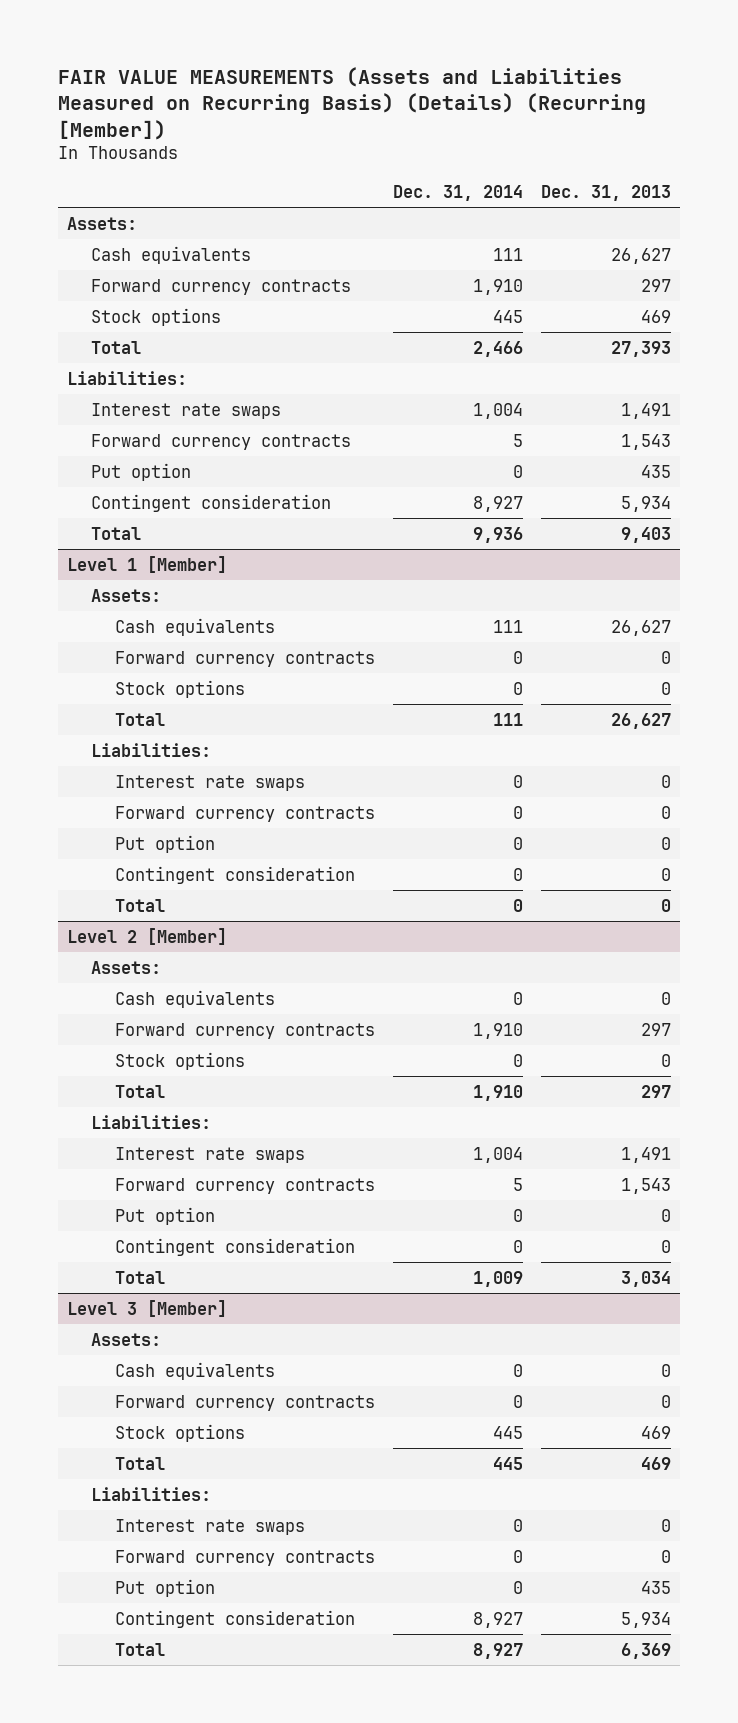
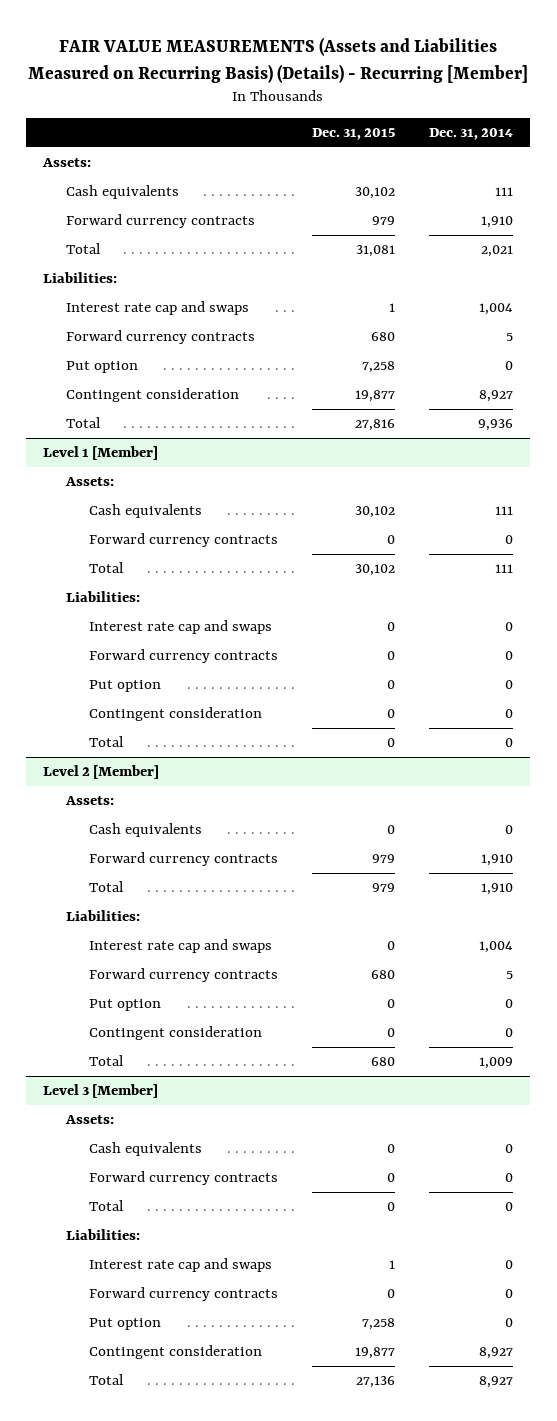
- FAIR VALUE MEASUREMENTS (Assets and Liabilities Measured on Recurring Basis) (Details) (Recurring [Member])
+ FAIR VALUE MEASUREMENTS (Assets and Liabilities Measured on Recurring Basis) (Details) - Recurring [Member]
- | Dec. 31, 2014 | Dec. 31, 2013
+ | Dec. 31, 2015 | Dec. 31, 2014
- Stock options | 445 | 469
- Total | 2,466 | 27,393
+ Total | 31,081 | 2,021
- Interest rate swaps | 1,004 | 1,491
+ Interest rate cap and swaps | 1 | 1,004
@ Level 1 [Member]
- Stock options | 0 | 0
- Interest rate swaps | 0 | 0
+ Interest rate cap and swaps | 0 | 0
@ Level 2 [Member]
- Stock options | 0 | 0
- Interest rate swaps | 1,004 | 1,491
+ Interest rate cap and swaps | 0 | 1,004
@ Level 3 [Member]
- Stock options | 445 | 469
- Total | 445 | 469
+ Total | 0 | 0
- Interest rate swaps | 0 | 0
+ Interest rate cap and swaps | 1 | 0

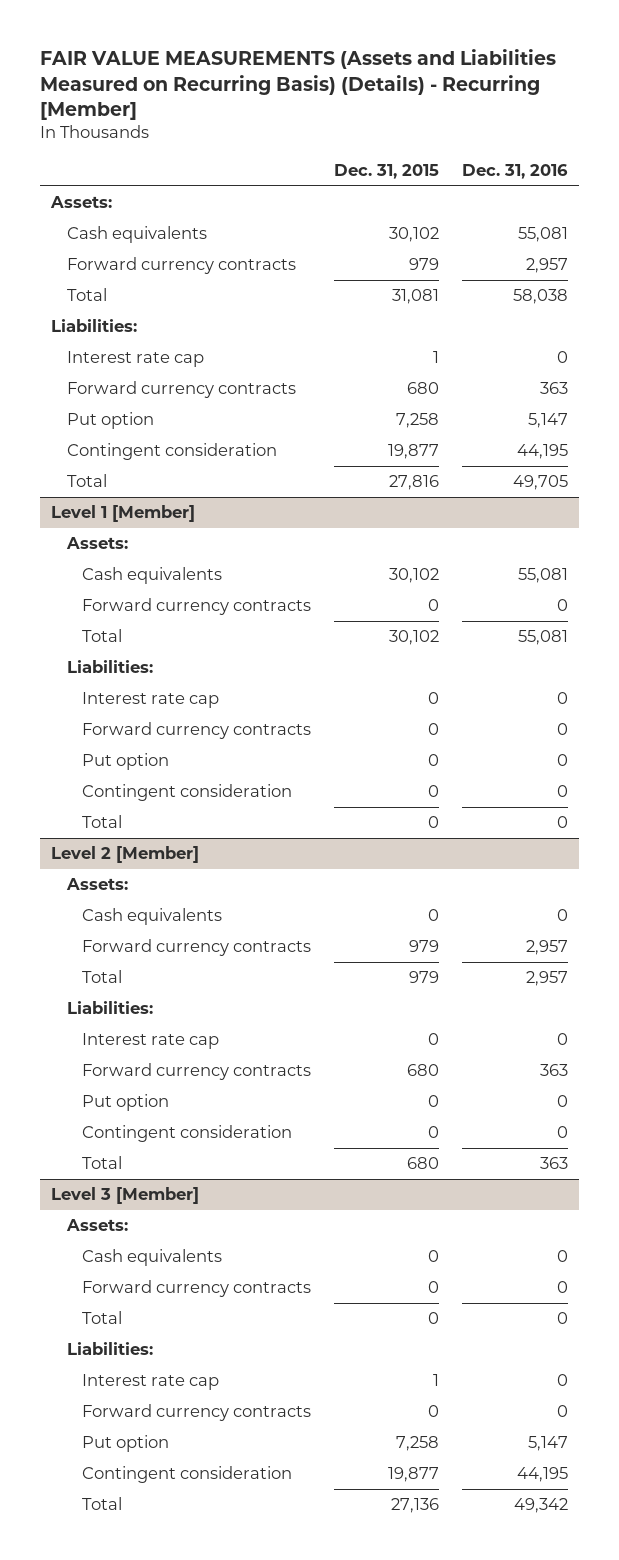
- | Dec. 31, 2015 | Dec. 31, 2014
+ | Dec. 31, 2015 | Dec. 31, 2016
- Interest rate cap and swaps | 1 | 1,004
+ Interest rate cap | 1 | 0
@ Level 1 [Member]
- Interest rate cap and swaps | 0 | 0
+ Interest rate cap | 0 | 0
@ Level 2 [Member]
- Interest rate cap and swaps | 0 | 1,004
+ Interest rate cap | 0 | 0
@ Level 3 [Member]
- Interest rate cap and swaps | 1 | 0
+ Interest rate cap | 1 | 0

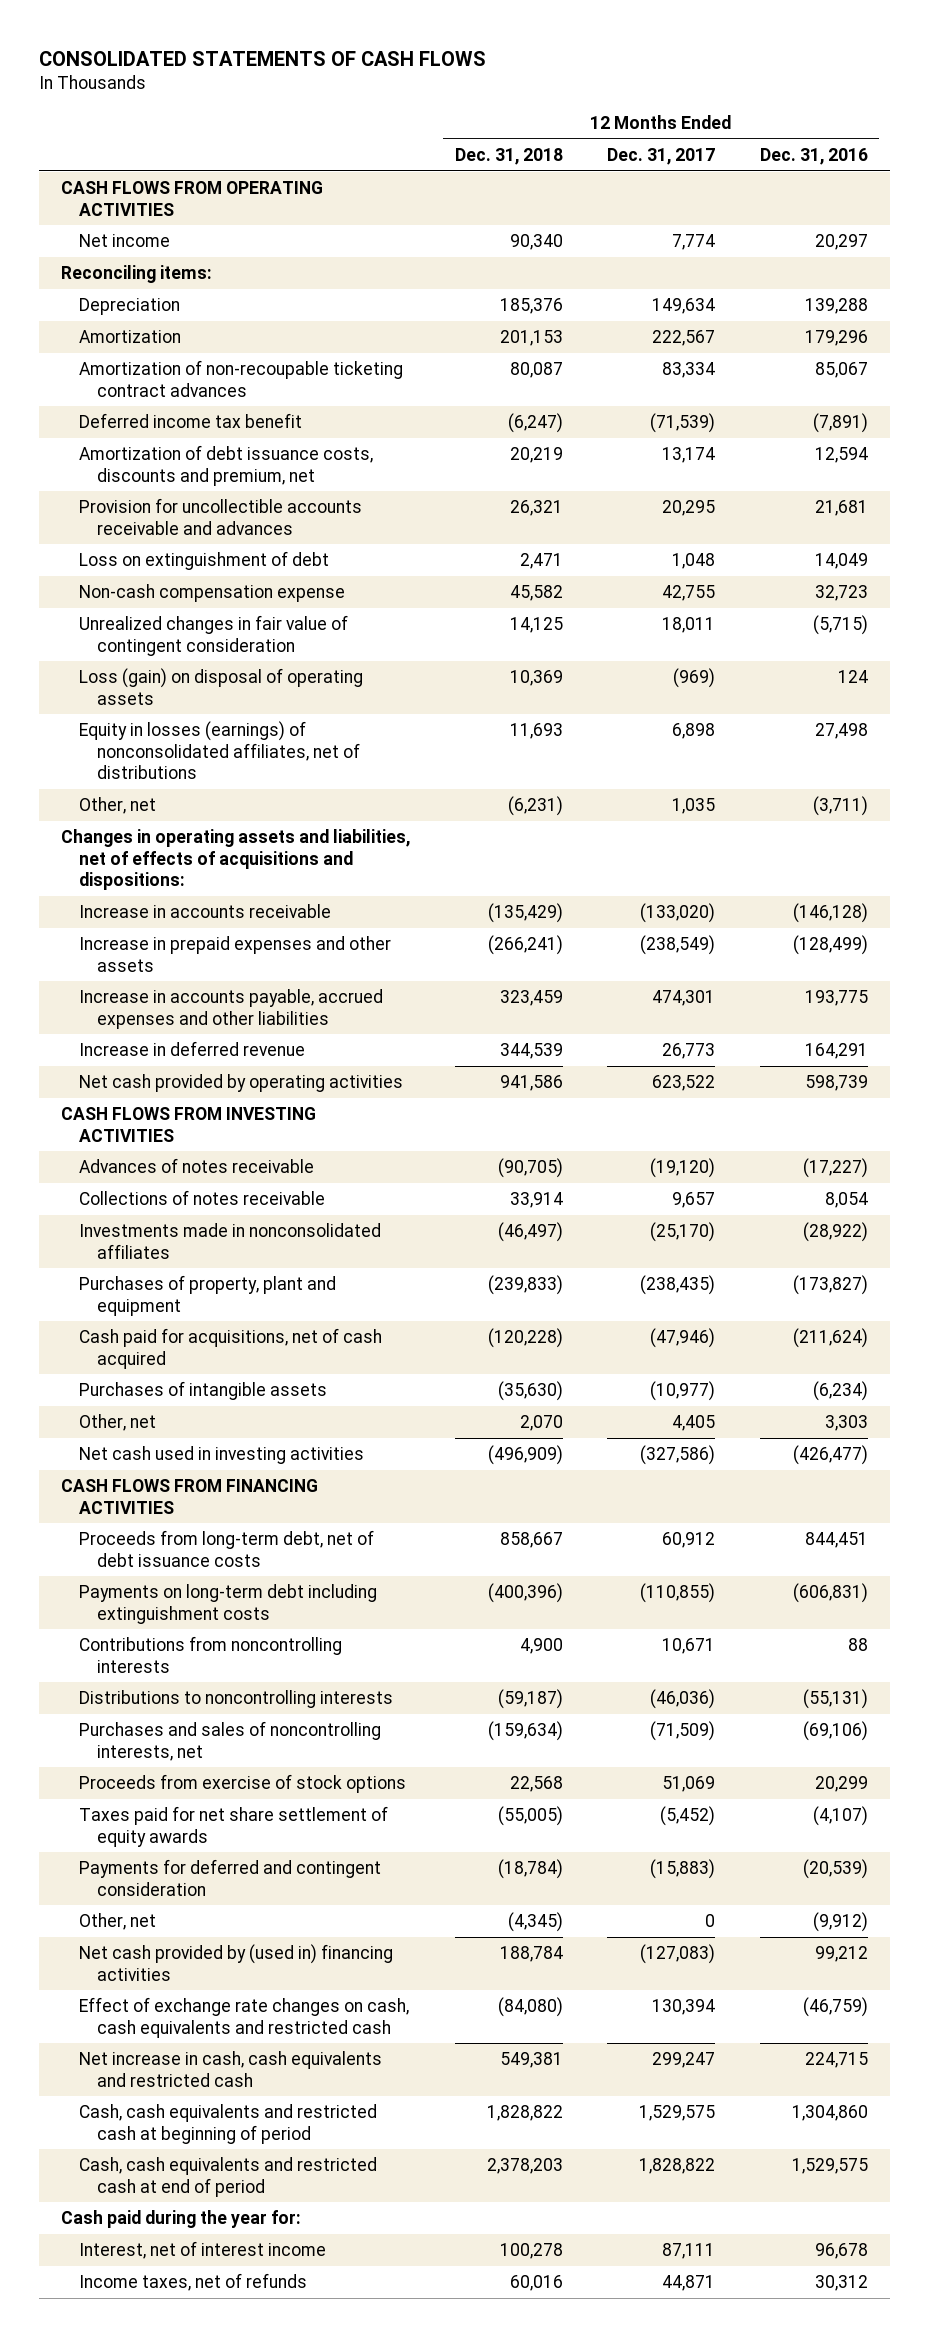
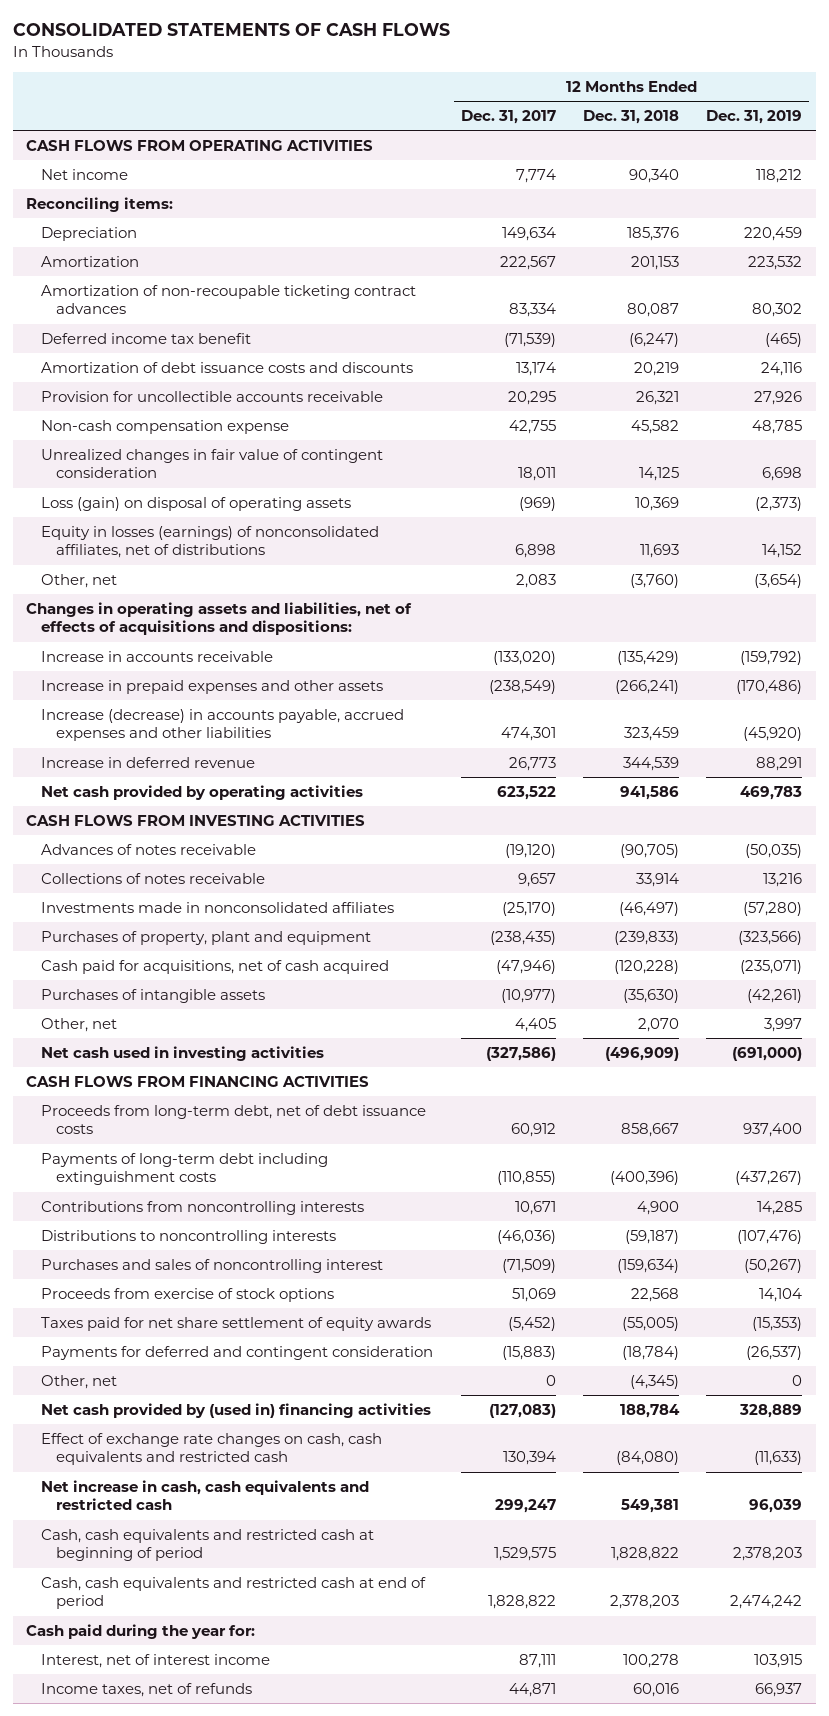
- | 12 Months Ended Dec. 31, 2018 | 12 Months Ended Dec. 31, 2017 | 12 Months Ended Dec. 31, 2016
+ | 12 Months Ended Dec. 31, 2017 | 12 Months Ended Dec. 31, 2018 | 12 Months Ended Dec. 31, 2019
- Amortization of debt issuance costs, discounts and premium, net | 20,219 | 13,174 | 12,594
- Provision for uncollectible accounts receivable and advances | 26,321 | 20,295 | 21,681
- Loss on extinguishment of debt | 2,471 | 1,048 | 14,049
+ Amortization of debt issuance costs and discounts | 13,174 | 20,219 | 24,116
+ Provision for uncollectible accounts receivable | 20,295 | 26,321 | 27,926
- Other, net | (6,231) | 1,035 | (3,711)
+ Other, net | 2,083 | (3,760) | (3,654)
- Increase in accounts payable, accrued expenses and other liabilities | 323,459 | 474,301 | 193,775
+ Increase (decrease) in accounts payable, accrued expenses and other liabilities | 474,301 | 323,459 | (45,920)
- Payments on long-term debt including extinguishment costs | (400,396) | (110,855) | (606,831)
+ Payments of long-term debt including extinguishment costs | (110,855) | (400,396) | (437,267)
- Purchases and sales of noncontrolling interests, net | (159,634) | (71,509) | (69,106)
+ Purchases and sales of noncontrolling interest | (71,509) | (159,634) | (50,267)

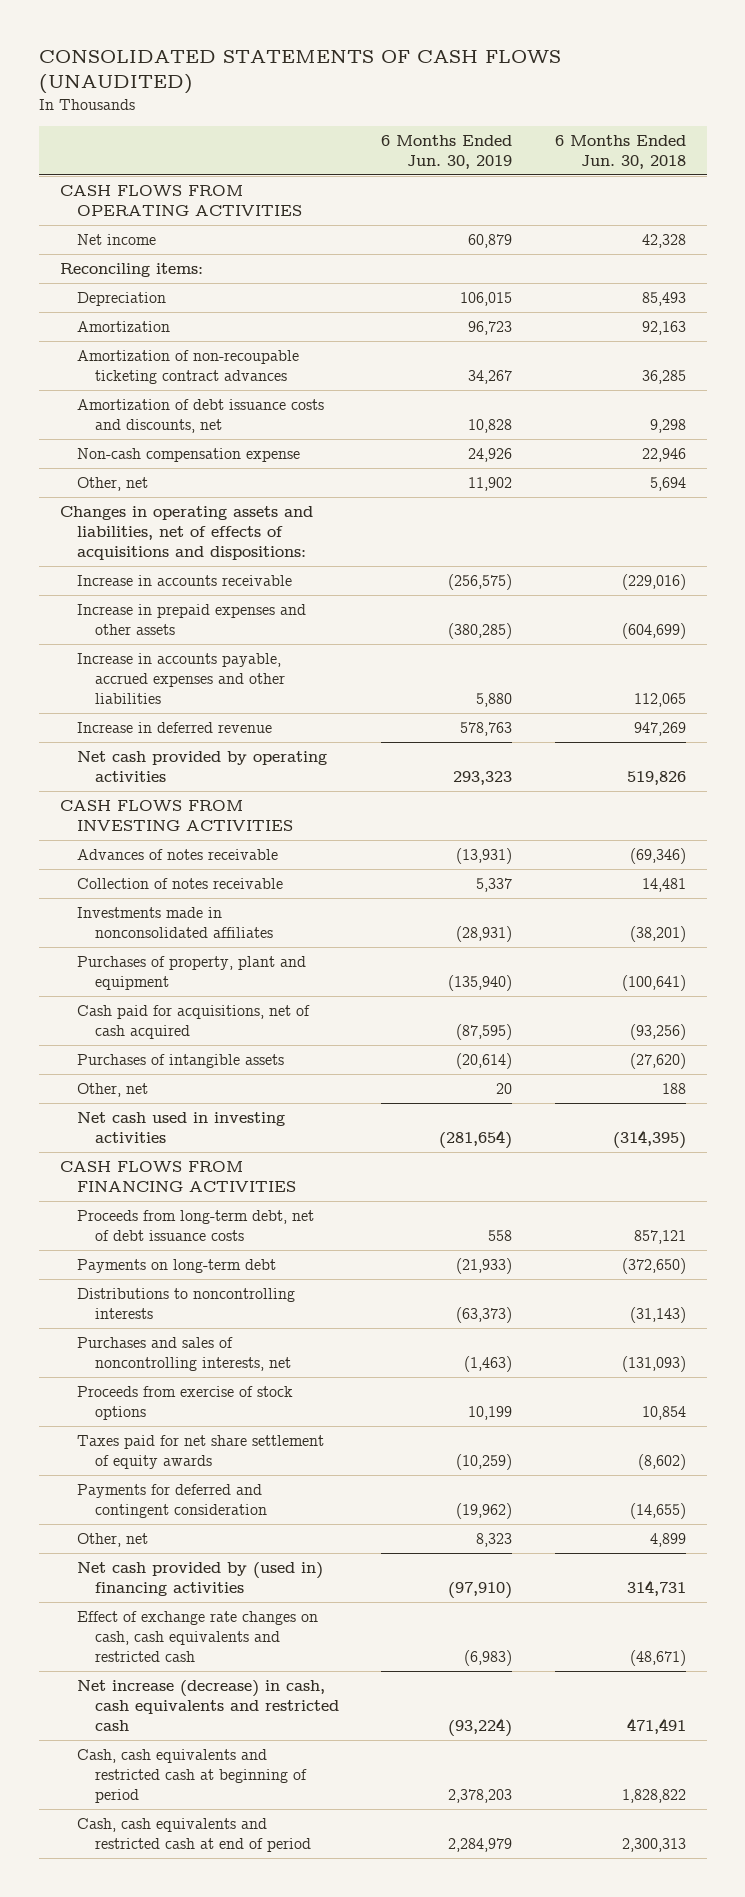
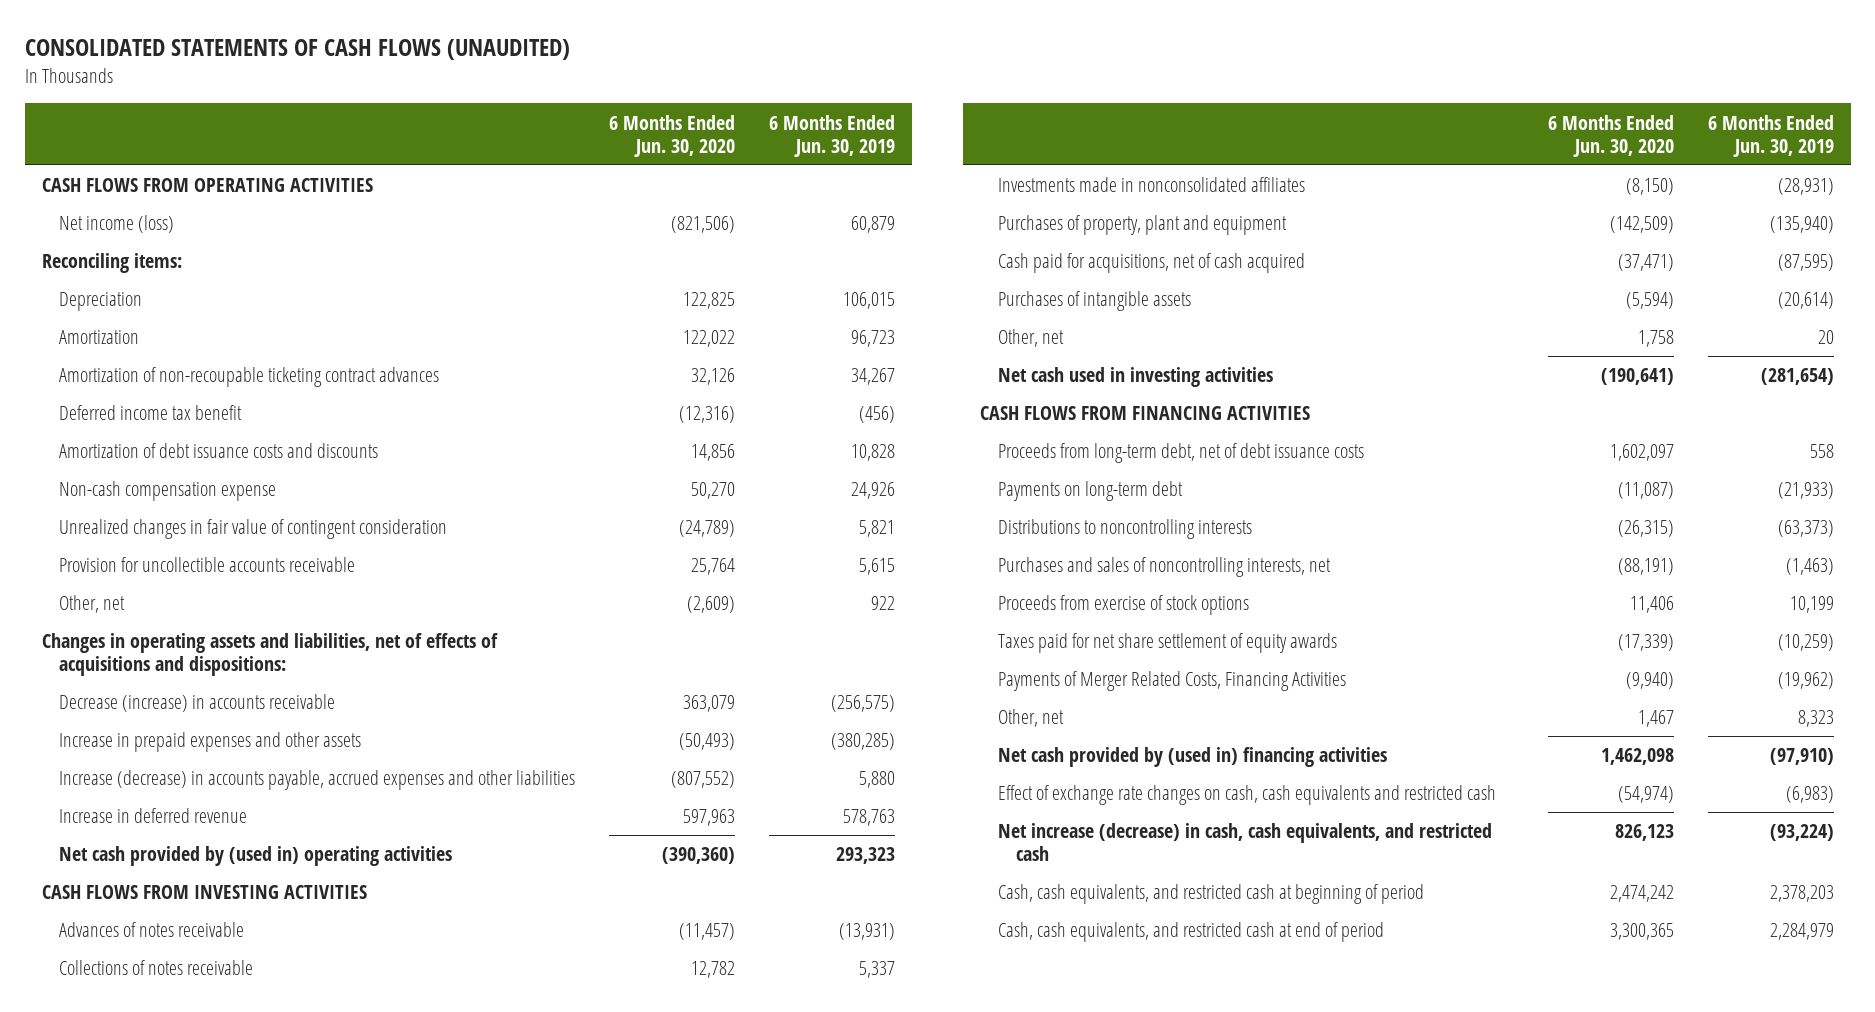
- | 6 Months Ended Jun. 30, 2019 | 6 Months Ended Jun. 30, 2018
+ | 6 Months Ended Jun. 30, 2020 | 6 Months Ended Jun. 30, 2019
- Net income | 60,879 | 42,328
+ Net income (loss) | (821,506) | 60,879
- Amortization of debt issuance costs and discounts, net | 10,828 | 9,298
+ Deferred income tax benefit | (12,316) | (456)
+ Amortization of debt issuance costs and discounts | 14,856 | 10,828
- Other, net | 11,902 | 5,694
+ Unrealized changes in fair value of contingent consideration | (24,789) | 5,821
+ Provision for uncollectible accounts receivable | 25,764 | 5,615
+ Other, net | (2,609) | 922
- Increase in accounts receivable | (256,575) | (229,016)
+ Decrease (increase) in accounts receivable | 363,079 | (256,575)
- Increase in accounts payable, accrued expenses and other liabilities | 5,880 | 112,065
+ Increase (decrease) in accounts payable, accrued expenses and other liabilities | (807,552) | 5,880
- Net cash provided by operating activities | 293,323 | 519,826
+ Net cash provided by (used in) operating activities | (390,360) | 293,323
- Collection of notes receivable | 5,337 | 14,481
+ Collections of notes receivable | 12,782 | 5,337
- Payments for deferred and contingent consideration | (19,962) | (14,655)
+ Payments of Merger Related Costs, Financing Activities | (9,940) | (19,962)
- Net increase (decrease) in cash, cash equivalents and restricted cash | (93,224) | 471,491
- Cash, cash equivalents and restricted cash at beginning of period | 2,378,203 | 1,828,822
- Cash, cash equivalents and restricted cash at end of period | 2,284,979 | 2,300,313
+ Net increase (decrease) in cash, cash equivalents, and restricted cash | 826,123 | (93,224)
+ Cash, cash equivalents, and restricted cash at beginning of period | 2,474,242 | 2,378,203
+ Cash, cash equivalents, and restricted cash at end of period | 3,300,365 | 2,284,979

